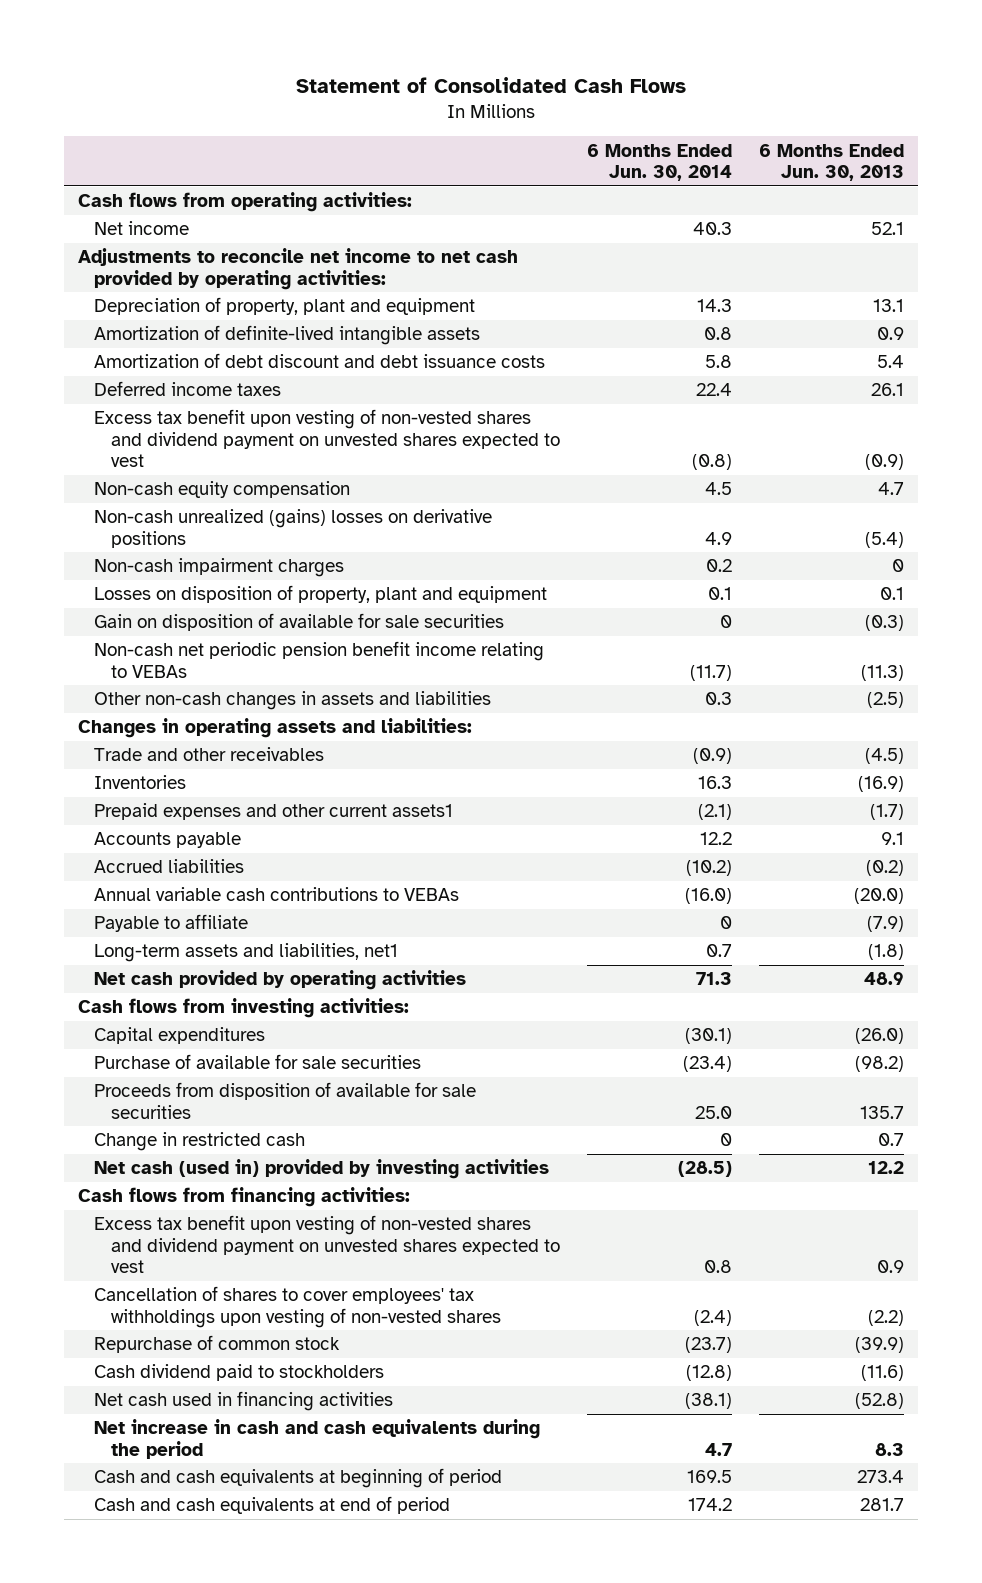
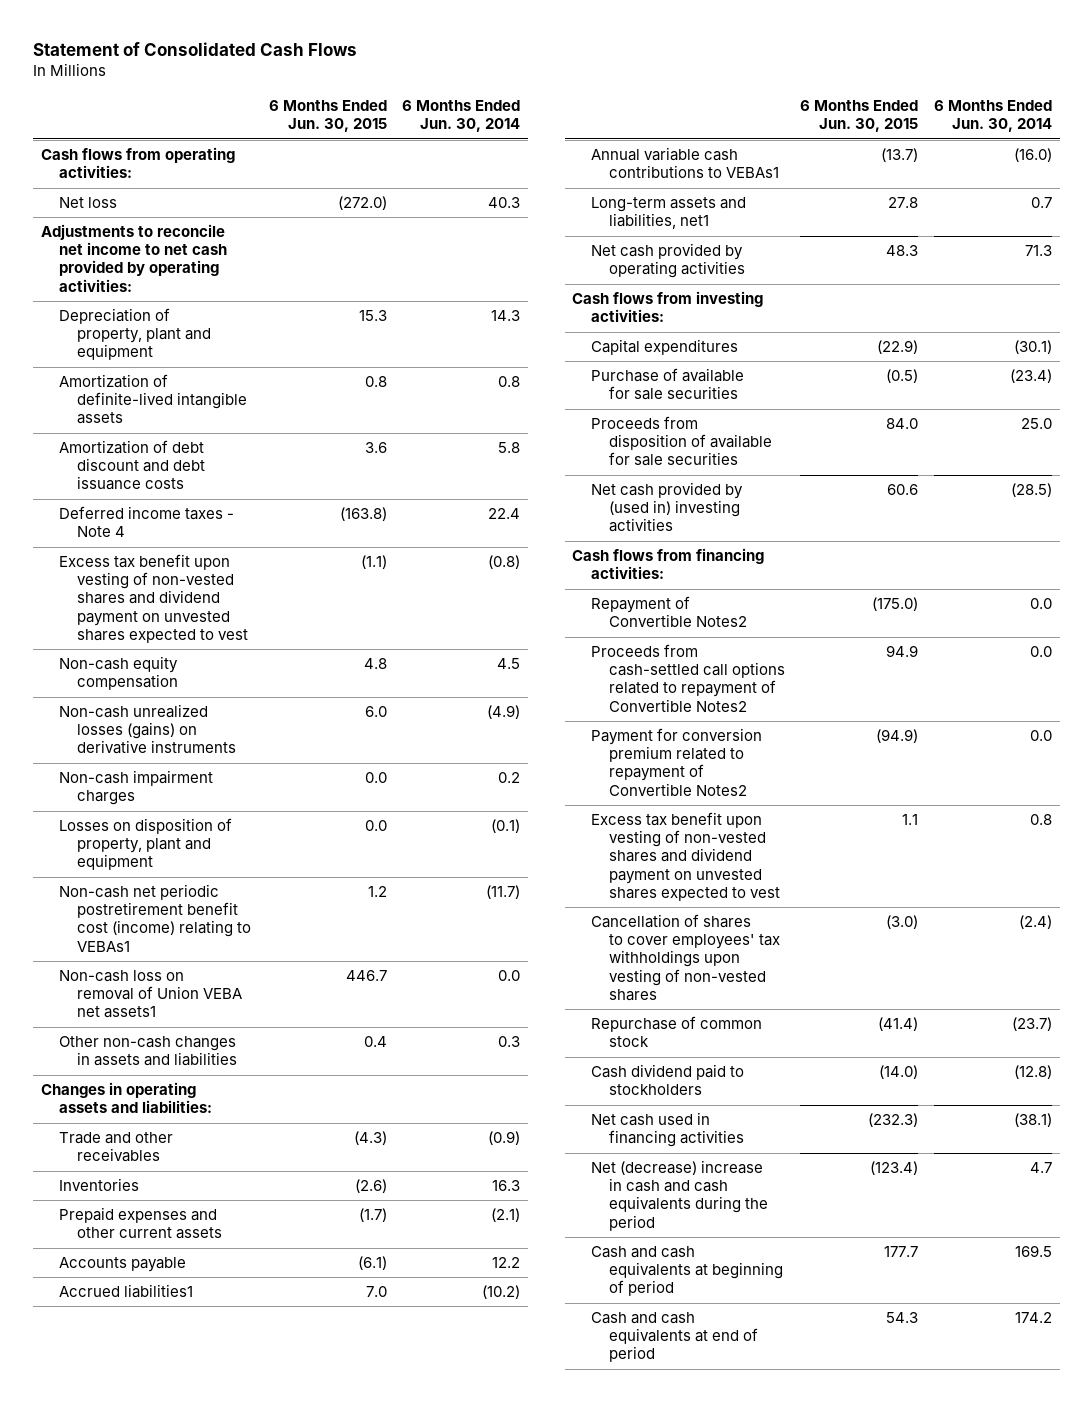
- | 6 Months Ended Jun. 30, 2014 | 6 Months Ended Jun. 30, 2013
+ | 6 Months Ended Jun. 30, 2015 | 6 Months Ended Jun. 30, 2014
- Net income | 40.3 | 52.1
+ Net loss | (272.0) | 40.3
- Deferred income taxes | 22.4 | 26.1
+ Deferred income taxes - Note 4 | (163.8) | 22.4
- Non-cash unrealized (gains) losses on derivative positions | 4.9 | (5.4)
+ Non-cash unrealized losses (gains) on derivative instruments | 6.0 | (4.9)
- Losses on disposition of property, plant and equipment | 0.1 | 0.1
- Gain on disposition of available for sale securities | 0 | (0.3)
- Non-cash net periodic pension benefit income relating to VEBAs | (11.7) | (11.3)
+ Losses on disposition of property, plant and equipment | 0.0 | (0.1)
+ Non-cash net periodic postretirement benefit cost (income) relating to VEBAs1 | 1.2 | (11.7)
+ Non-cash loss on removal of Union VEBA net assets1 | 446.7 | 0.0
- Prepaid expenses and other current assets1 | (2.1) | (1.7)
+ Prepaid expenses and other current assets | (1.7) | (2.1)
- Accrued liabilities | (10.2) | (0.2)
- Annual variable cash contributions to VEBAs | (16.0) | (20.0)
- Payable to affiliate | 0 | (7.9)
+ Accrued liabilities1 | 7.0 | (10.2)
+ Annual variable cash contributions to VEBAs1 | (13.7) | (16.0)
- Change in restricted cash | 0 | 0.7
- Net cash (used in) provided by investing activities | (28.5) | 12.2
+ Net cash provided by (used in) investing activities | 60.6 | (28.5)
+ Repayment of Convertible Notes2 | (175.0) | 0.0
+ Proceeds from cash-settled call options related to repayment of Convertible Notes2 | 94.9 | 0.0
+ Payment for conversion premium related to repayment of Convertible Notes2 | (94.9) | 0.0
- Net increase in cash and cash equivalents during the period | 4.7 | 8.3
+ Net (decrease) increase in cash and cash equivalents during the period | (123.4) | 4.7

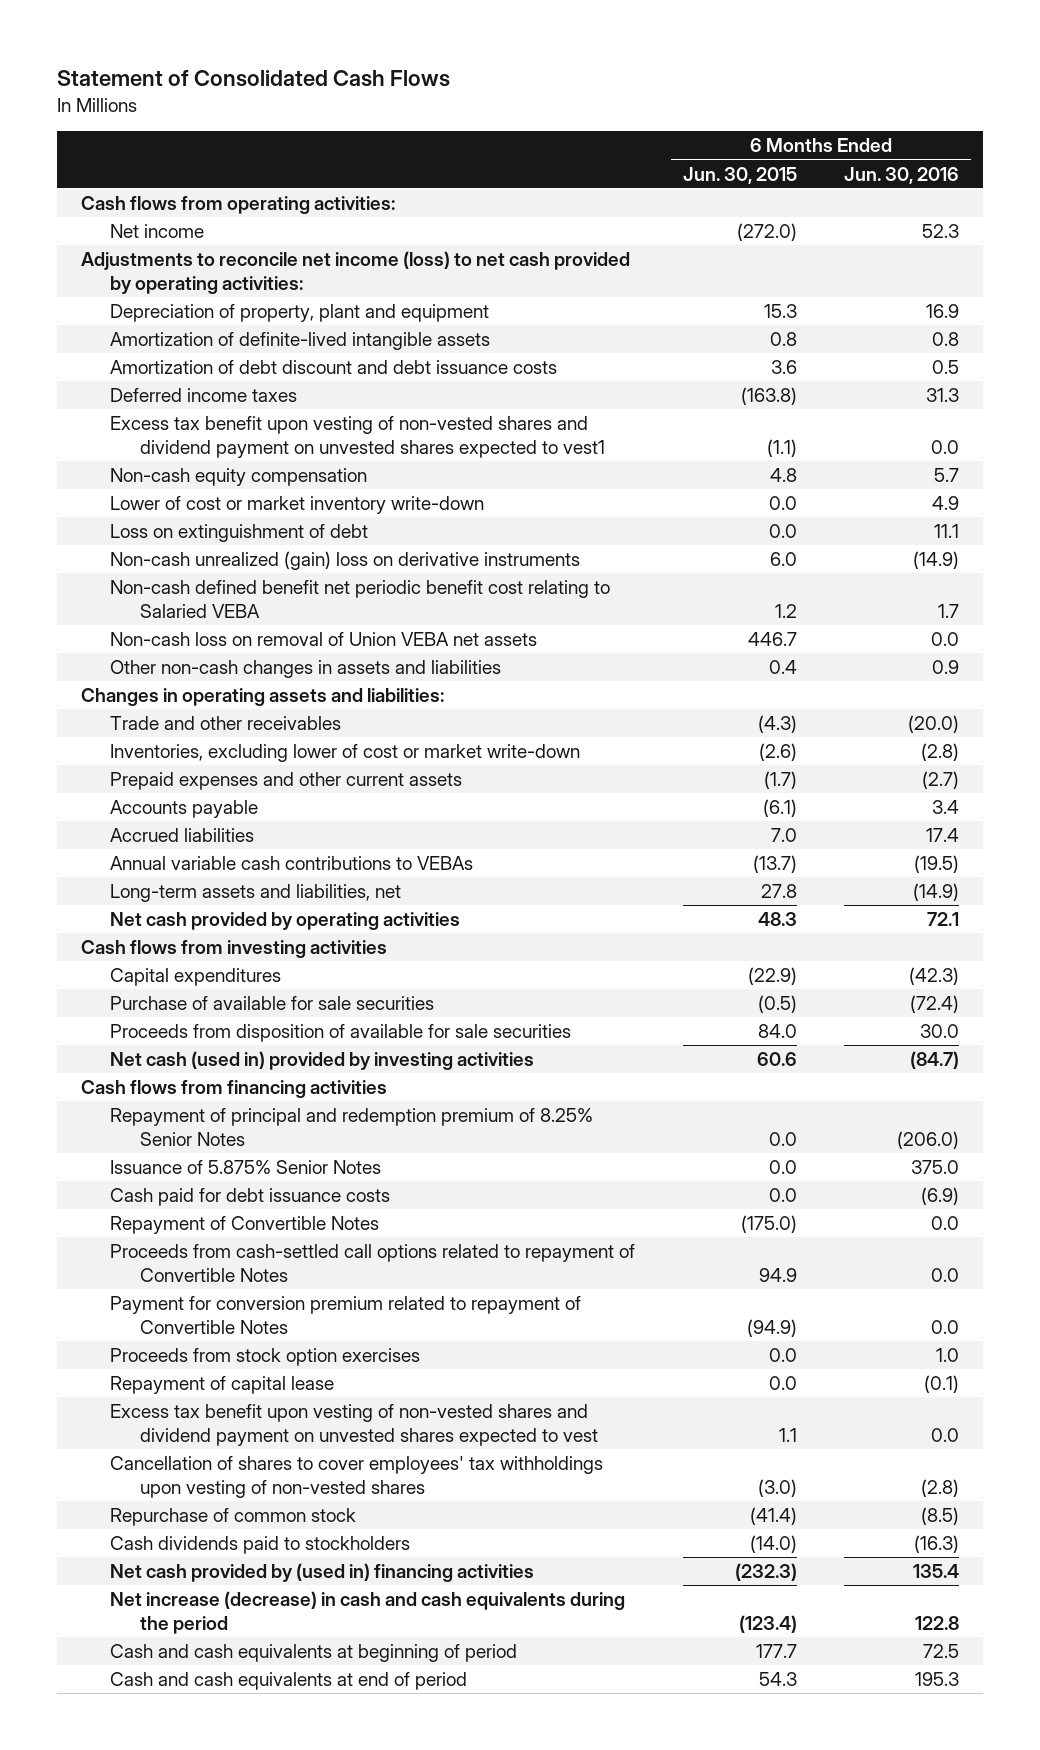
- | 6 Months Ended Jun. 30, 2015 | 6 Months Ended Jun. 30, 2014
+ | 6 Months Ended Jun. 30, 2015 | 6 Months Ended Jun. 30, 2016
- Net loss | (272.0) | 40.3
- Adjustments to reconcile net income to net cash provided by operating activities:
+ Net income | (272.0) | 52.3
+ Adjustments to reconcile net income (loss) to net cash provided by operating activities:
- Deferred income taxes - Note 4 | (163.8) | 22.4
- Excess tax benefit upon vesting of non-vested shares and dividend payment on unvested shares expected to vest | (1.1) | (0.8)
+ Deferred income taxes | (163.8) | 31.3
+ Excess tax benefit upon vesting of non-vested shares and dividend payment on unvested shares expected to vest1 | (1.1) | 0.0
- Non-cash unrealized losses (gains) on derivative instruments | 6.0 | (4.9)
- Non-cash impairment charges | 0.0 | 0.2
- Losses on disposition of property, plant and equipment | 0.0 | (0.1)
- Non-cash net periodic postretirement benefit cost (income) relating to VEBAs1 | 1.2 | (11.7)
- Non-cash loss on removal of Union VEBA net assets1 | 446.7 | 0.0
+ Lower of cost or market inventory write-down | 0.0 | 4.9
+ Loss on extinguishment of debt | 0.0 | 11.1
+ Non-cash unrealized (gain) loss on derivative instruments | 6.0 | (14.9)
+ Non-cash defined benefit net periodic benefit cost relating to Salaried VEBA | 1.2 | 1.7
+ Non-cash loss on removal of Union VEBA net assets | 446.7 | 0.0
- Inventories | (2.6) | 16.3
+ Inventories, excluding lower of cost or market write-down | (2.6) | (2.8)
- Accrued liabilities1 | 7.0 | (10.2)
- Annual variable cash contributions to VEBAs1 | (13.7) | (16.0)
- Long-term assets and liabilities, net1 | 27.8 | 0.7
+ Accrued liabilities | 7.0 | 17.4
+ Annual variable cash contributions to VEBAs | (13.7) | (19.5)
+ Long-term assets and liabilities, net | 27.8 | (14.9)
- Cash flows from investing activities:
+ Cash flows from investing activities
- Net cash provided by (used in) investing activities | 60.6 | (28.5)
- Cash flows from financing activities:
- Repayment of Convertible Notes2 | (175.0) | 0.0
- Proceeds from cash-settled call options related to repayment of Convertible Notes2 | 94.9 | 0.0
- Payment for conversion premium related to repayment of Convertible Notes2 | (94.9) | 0.0
+ Net cash (used in) provided by investing activities | 60.6 | (84.7)
+ Cash flows from financing activities
+ Repayment of principal and redemption premium of 8.25% Senior Notes | 0.0 | (206.0)
+ Issuance of 5.875% Senior Notes | 0.0 | 375.0
+ Cash paid for debt issuance costs | 0.0 | (6.9)
+ Repayment of Convertible Notes | (175.0) | 0.0
+ Proceeds from cash-settled call options related to repayment of Convertible Notes | 94.9 | 0.0
+ Payment for conversion premium related to repayment of Convertible Notes | (94.9) | 0.0
+ Proceeds from stock option exercises | 0.0 | 1.0
+ Repayment of capital lease | 0.0 | (0.1)
- Cash dividend paid to stockholders | (14.0) | (12.8)
- Net cash used in financing activities | (232.3) | (38.1)
- Net (decrease) increase in cash and cash equivalents during the period | (123.4) | 4.7
+ Cash dividends paid to stockholders | (14.0) | (16.3)
+ Net cash provided by (used in) financing activities | (232.3) | 135.4
+ Net increase (decrease) in cash and cash equivalents during the period | (123.4) | 122.8

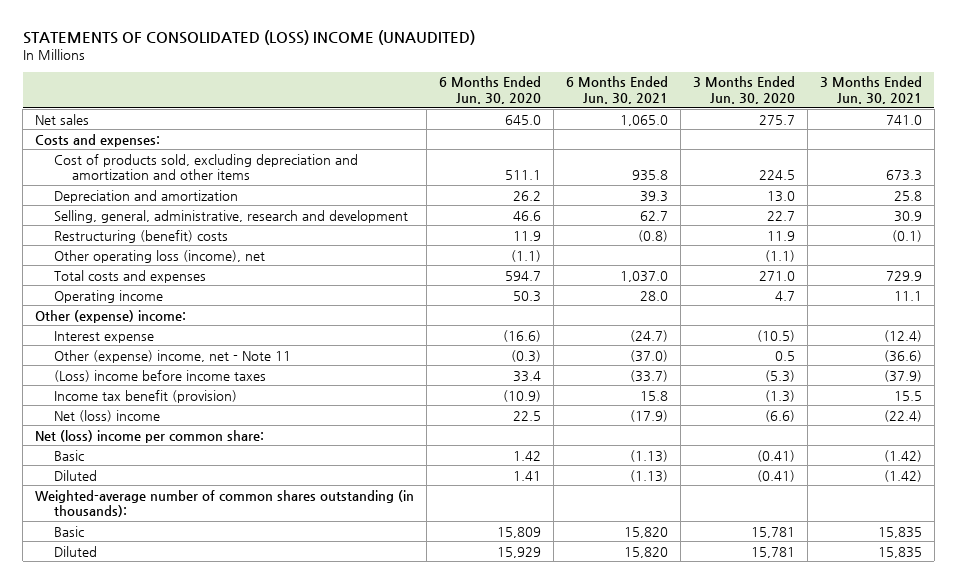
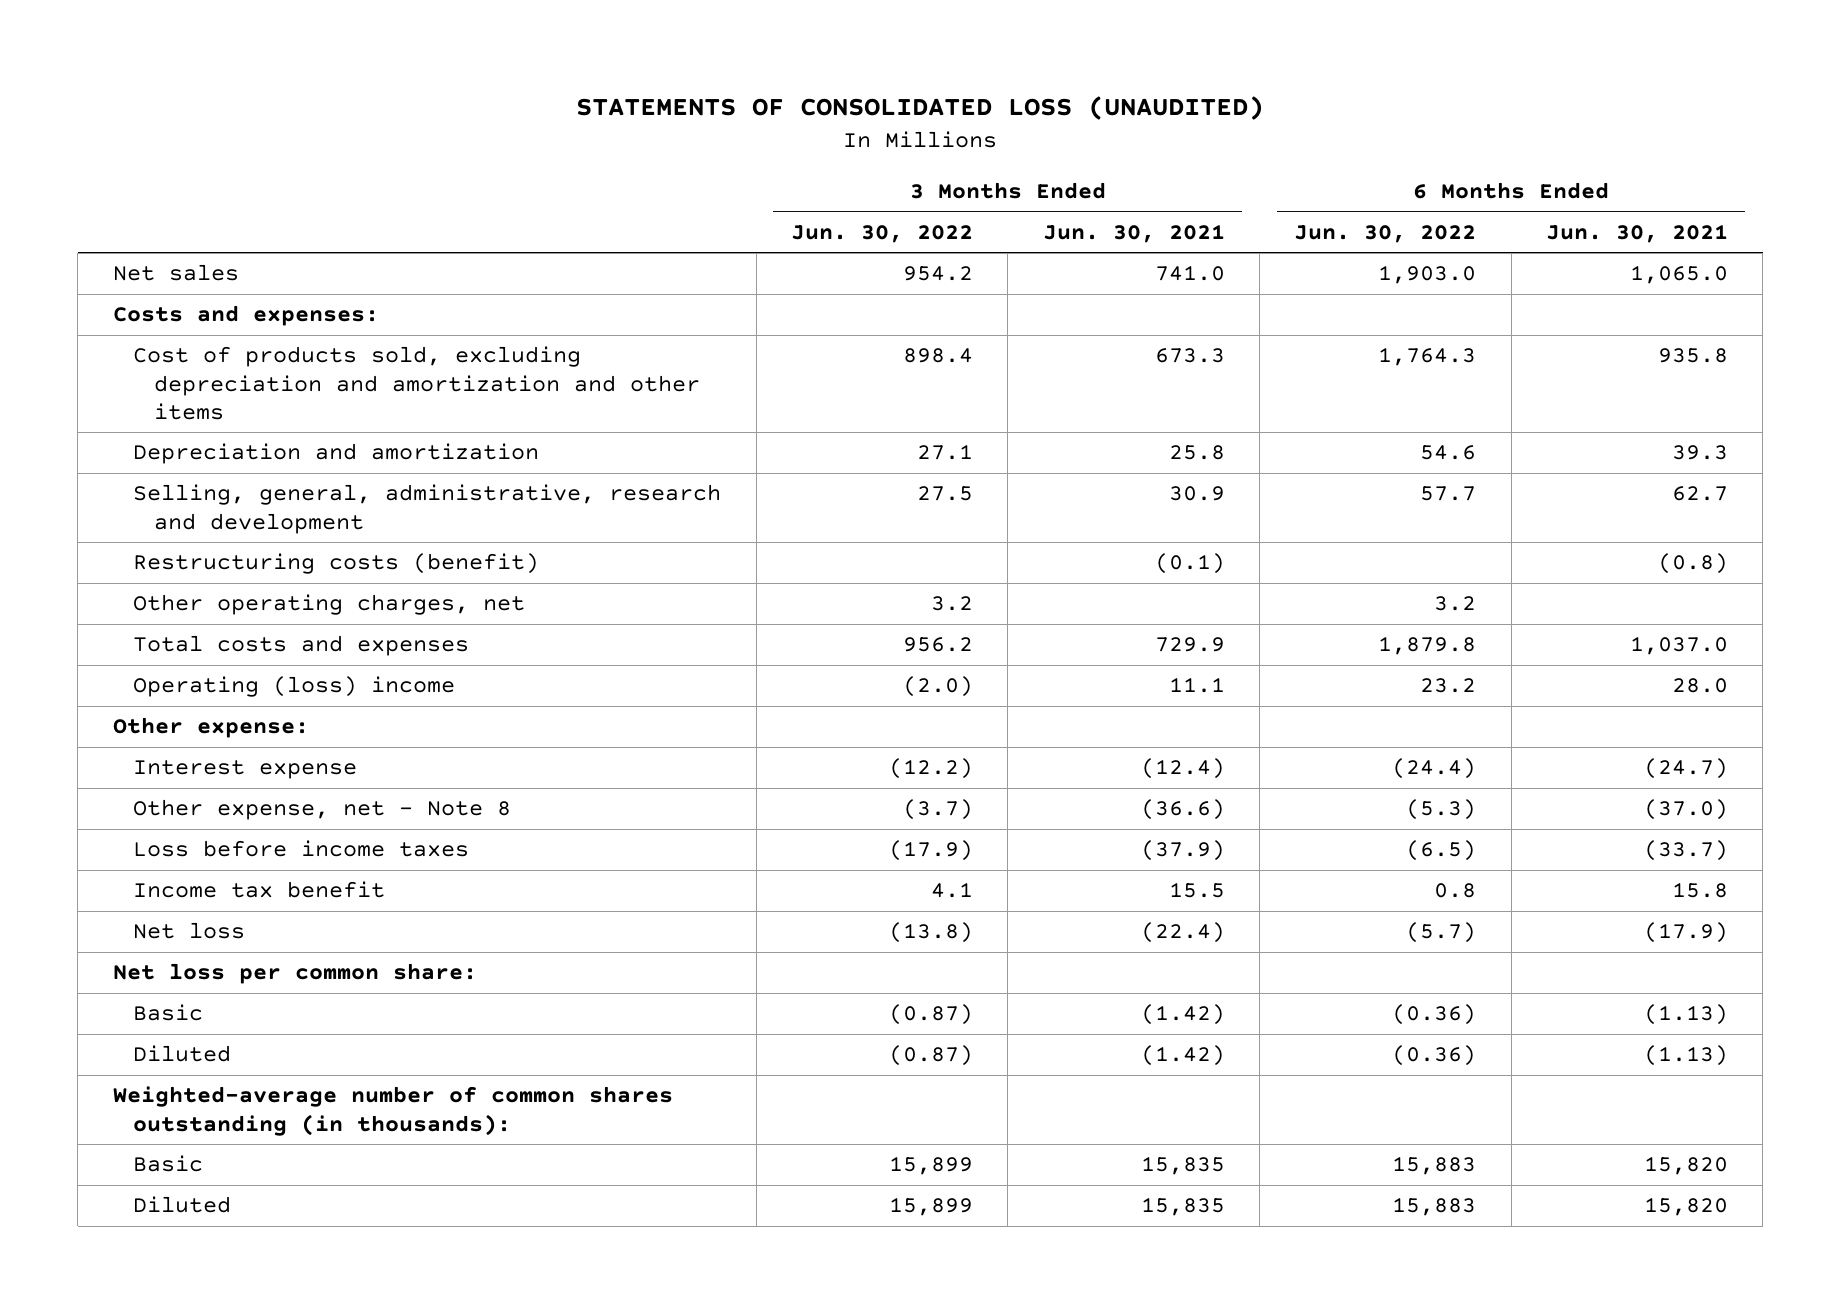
- STATEMENTS OF CONSOLIDATED (LOSS) INCOME (UNAUDITED)
+ STATEMENTS OF CONSOLIDATED LOSS (UNAUDITED)
- | 6 Months Ended Jun. 30, 2020 | 6 Months Ended Jun. 30, 2021 | 3 Months Ended Jun. 30, 2020 | 3 Months Ended Jun. 30, 2021
+ | 3 Months Ended Jun. 30, 2022 | 3 Months Ended Jun. 30, 2021 | 6 Months Ended Jun. 30, 2022 | 6 Months Ended Jun. 30, 2021
- Restructuring (benefit) costs | 11.9 | (0.8) | 11.9 | (0.1)
- Other operating loss (income), net | (1.1) | | (1.1) |
+ Restructuring costs (benefit) | | (0.1) | | (0.8)
+ Other operating charges, net | 3.2 | | 3.2 |
- Operating income | 50.3 | 28.0 | 4.7 | 11.1
- Other (expense) income:
+ Operating (loss) income | (2.0) | 11.1 | 23.2 | 28.0
+ Other expense:
- Other (expense) income, net - Note 11 | (0.3) | (37.0) | 0.5 | (36.6)
- (Loss) income before income taxes | 33.4 | (33.7) | (5.3) | (37.9)
- Income tax benefit (provision) | (10.9) | 15.8 | (1.3) | 15.5
- Net (loss) income | 22.5 | (17.9) | (6.6) | (22.4)
- Net (loss) income per common share:
+ Other expense, net - Note 8 | (3.7) | (36.6) | (5.3) | (37.0)
+ Loss before income taxes | (17.9) | (37.9) | (6.5) | (33.7)
+ Income tax benefit | 4.1 | 15.5 | 0.8 | 15.8
+ Net loss | (13.8) | (22.4) | (5.7) | (17.9)
+ Net loss per common share:

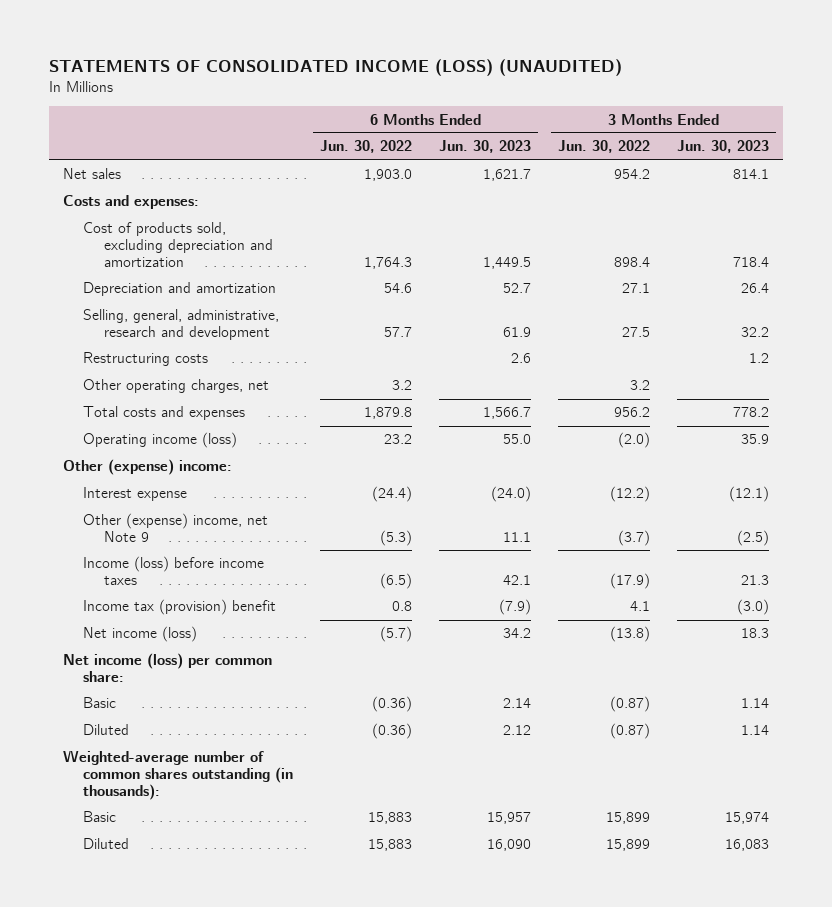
- STATEMENTS OF CONSOLIDATED LOSS (UNAUDITED)
+ STATEMENTS OF CONSOLIDATED INCOME (LOSS) (UNAUDITED)
- | 3 Months Ended Jun. 30, 2022 | 3 Months Ended Jun. 30, 2021 | 6 Months Ended Jun. 30, 2022 | 6 Months Ended Jun. 30, 2021
+ | 6 Months Ended Jun. 30, 2022 | 6 Months Ended Jun. 30, 2023 | 3 Months Ended Jun. 30, 2022 | 3 Months Ended Jun. 30, 2023
- Cost of products sold, excluding depreciation and amortization and other items | 898.4 | 673.3 | 1,764.3 | 935.8
+ Cost of products sold, excluding depreciation and amortization | 1,764.3 | 1,449.5 | 898.4 | 718.4
- Restructuring costs (benefit) | | (0.1) | | (0.8)
+ Restructuring costs | | 2.6 | | 1.2
- Operating (loss) income | (2.0) | 11.1 | 23.2 | 28.0
- Other expense:
+ Operating income (loss) | 23.2 | 55.0 | (2.0) | 35.9
+ Other (expense) income:
- Other expense, net - Note 8 | (3.7) | (36.6) | (5.3) | (37.0)
- Loss before income taxes | (17.9) | (37.9) | (6.5) | (33.7)
- Income tax benefit | 4.1 | 15.5 | 0.8 | 15.8
- Net loss | (13.8) | (22.4) | (5.7) | (17.9)
- Net loss per common share:
+ Other (expense) income, net Note 9 | (5.3) | 11.1 | (3.7) | (2.5)
+ Income (loss) before income taxes | (6.5) | 42.1 | (17.9) | 21.3
+ Income tax (provision) benefit | 0.8 | (7.9) | 4.1 | (3.0)
+ Net income (loss) | (5.7) | 34.2 | (13.8) | 18.3
+ Net income (loss) per common share:

